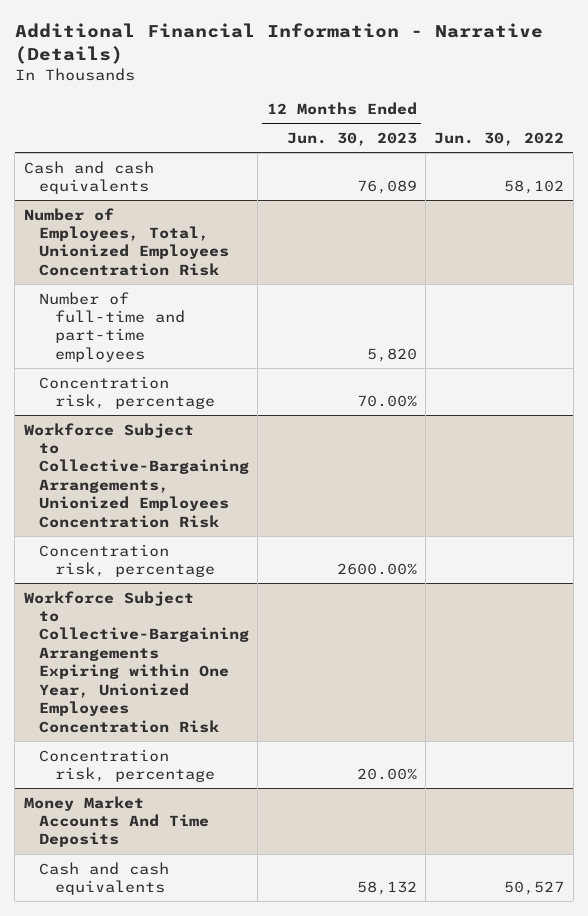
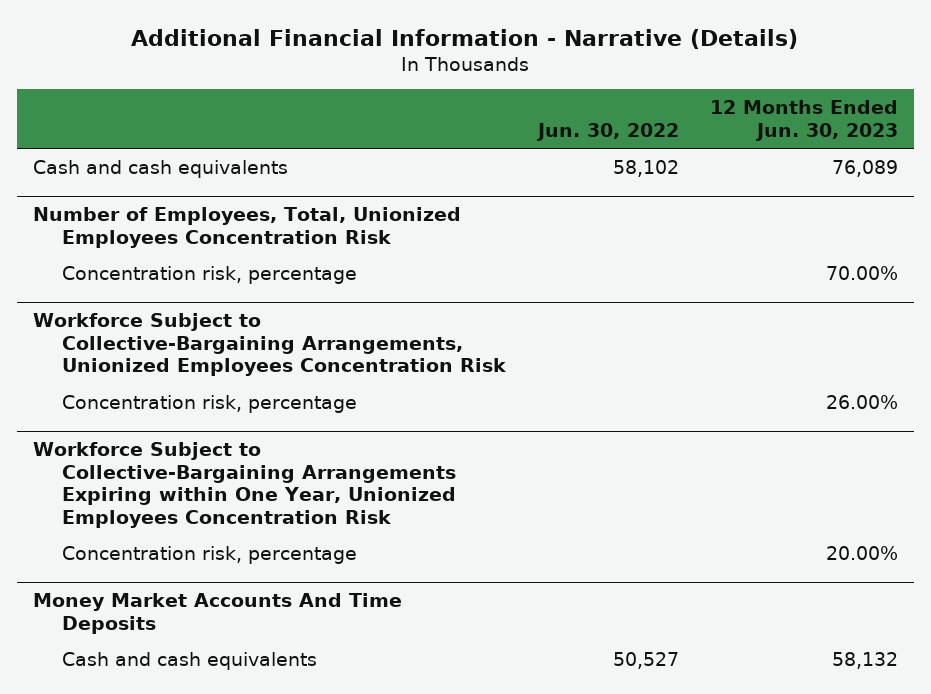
- | 12 Months Ended Jun. 30, 2023 | Jun. 30, 2022
+ | Jun. 30, 2022 | 12 Months Ended Jun. 30, 2023
@ Number of Employees, Total, Unionized Employees Concentration Risk
- Number of full-time and part-time employees | 5,820 |
@ Workforce Subject to Collective-Bargaining Arrangements, Unionized Employees Concentration Risk
- Concentration risk, percentage | 2600.00% |
+ Concentration risk, percentage | | 26.00%

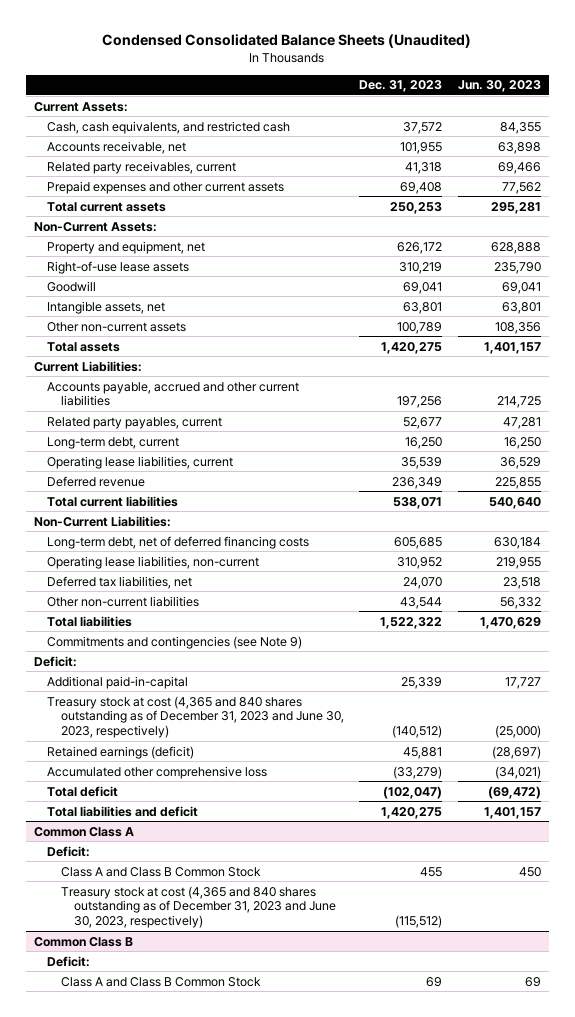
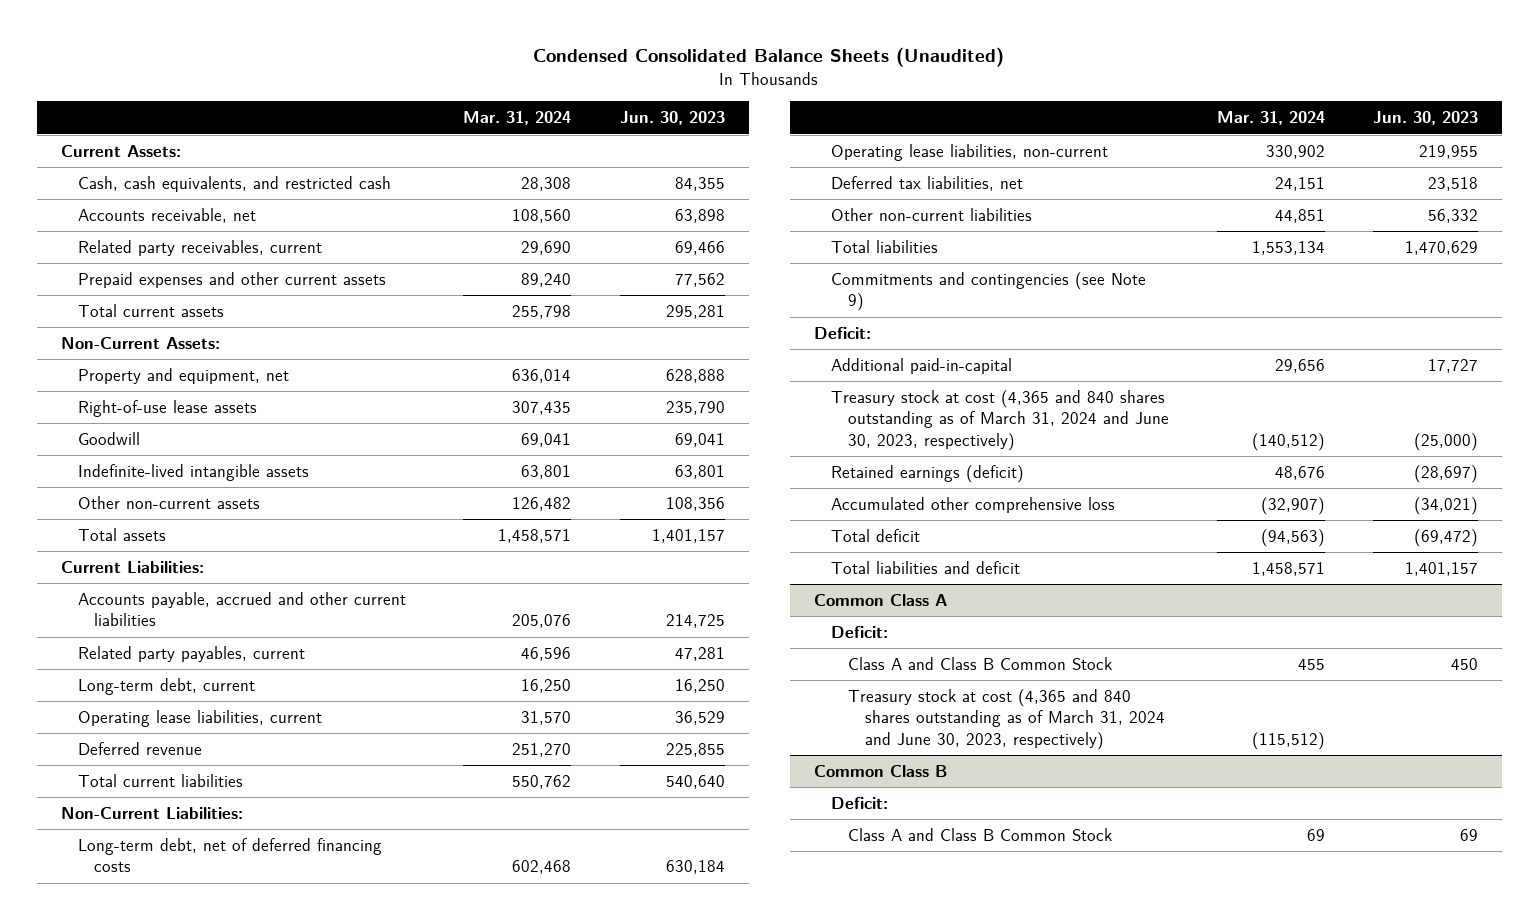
- | Dec. 31, 2023 | Jun. 30, 2023
+ | Mar. 31, 2024 | Jun. 30, 2023
- Intangible assets, net | 63,801 | 63,801
+ Indefinite-lived intangible assets | 63,801 | 63,801
- Treasury stock at cost (4,365 and 840 shares outstanding as of December 31, 2023 and June 30, 2023, respectively) | (140,512) | (25,000)
+ Treasury stock at cost (4,365 and 840 shares outstanding as of March 31, 2024 and June 30, 2023, respectively) | (140,512) | (25,000)
@ Common Class A
- Treasury stock at cost (4,365 and 840 shares outstanding as of December 31, 2023 and June 30, 2023, respectively) | (115,512) |
+ Treasury stock at cost (4,365 and 840 shares outstanding as of March 31, 2024 and June 30, 2023, respectively) | (115,512) |

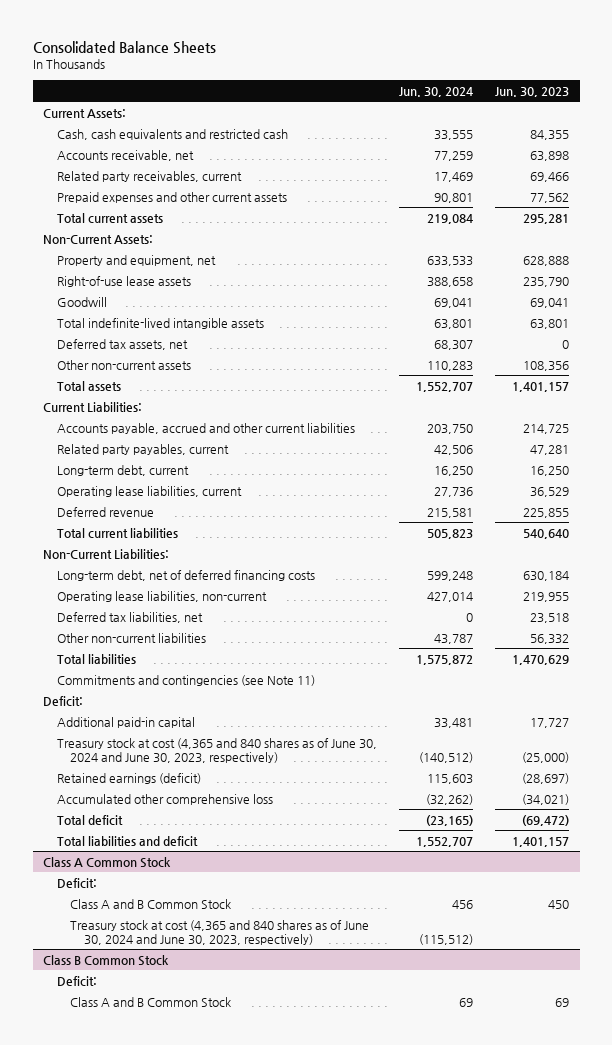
- Condensed Consolidated Balance Sheets (Unaudited)
+ Consolidated Balance Sheets
- | Mar. 31, 2024 | Jun. 30, 2023
+ | Jun. 30, 2024 | Jun. 30, 2023
- Cash, cash equivalents, and restricted cash | 28,308 | 84,355
+ Cash, cash equivalents and restricted cash | 33,555 | 84,355
- Indefinite-lived intangible assets | 63,801 | 63,801
+ Total indefinite-lived intangible assets | 63,801 | 63,801
+ Deferred tax assets, net | 68,307 | 0
- Commitments and contingencies (see Note 9)
+ Commitments and contingencies (see Note 11)
- Additional paid-in-capital | 29,656 | 17,727
- Treasury stock at cost (4,365 and 840 shares outstanding as of March 31, 2024 and June 30, 2023, respectively) | (140,512) | (25,000)
+ Additional paid-in capital | 33,481 | 17,727
+ Treasury stock at cost (4,365 and 840 shares as of June 30, 2024 and June 30, 2023, respectively) | (140,512) | (25,000)
- Common Class A
+ Class A Common Stock
- Class A and Class B Common Stock | 455 | 450
- Treasury stock at cost (4,365 and 840 shares outstanding as of March 31, 2024 and June 30, 2023, respectively) | (115,512) |
- Common Class B
+ Class A and B Common Stock | 456 | 450
+ Treasury stock at cost (4,365 and 840 shares as of June 30, 2024 and June 30, 2023, respectively) | (115,512) |
+ Class B Common Stock
- Class A and Class B Common Stock | 69 | 69
+ Class A and B Common Stock | 69 | 69

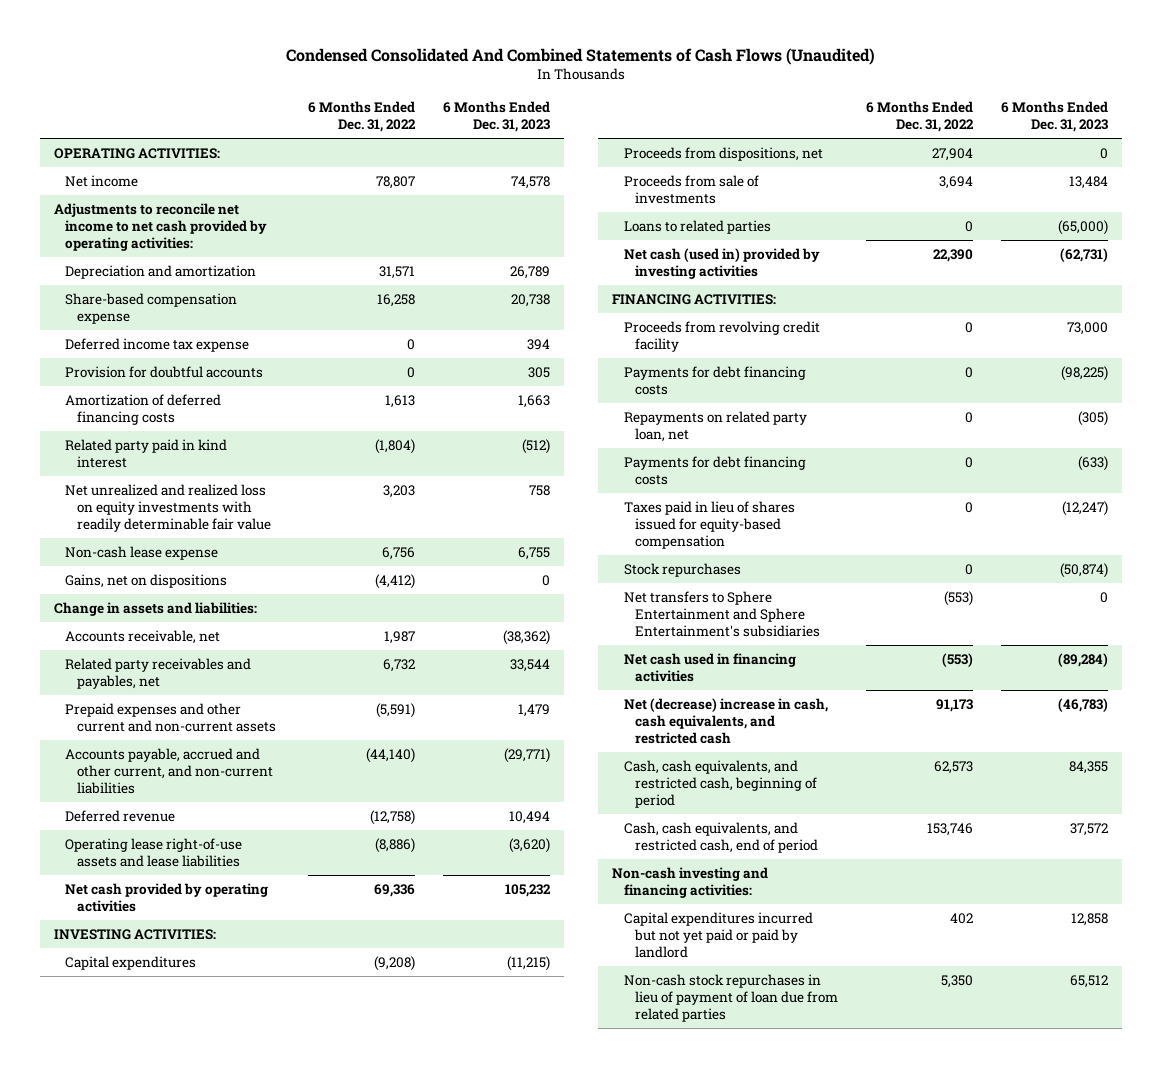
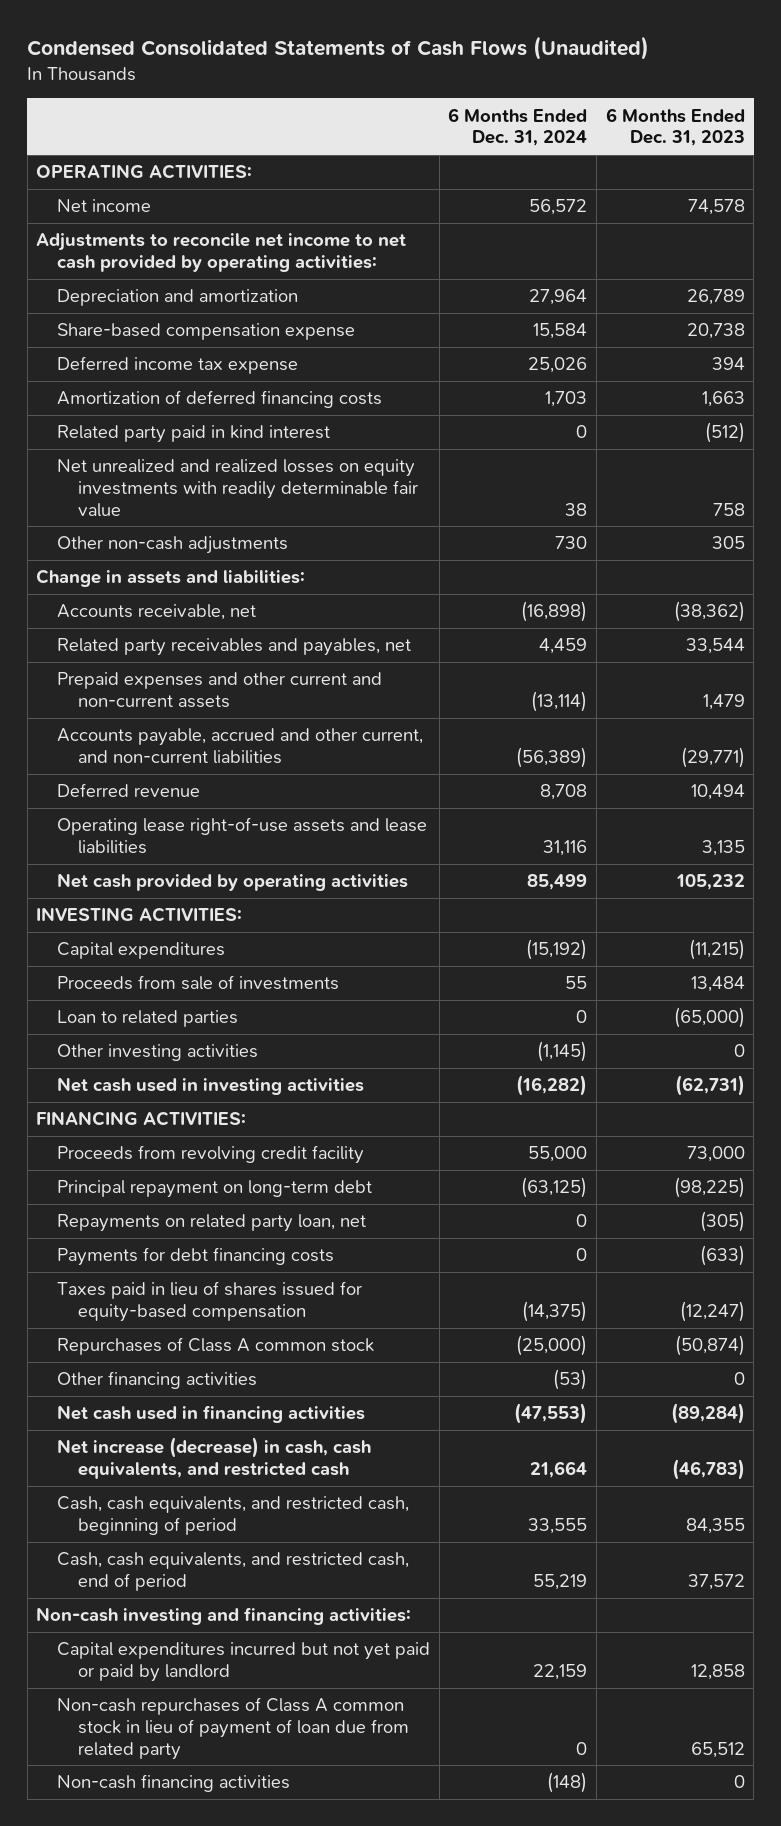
- Condensed Consolidated And Combined Statements of Cash Flows (Unaudited)
+ Condensed Consolidated Statements of Cash Flows (Unaudited)
- | 6 Months Ended Dec. 31, 2022 | 6 Months Ended Dec. 31, 2023
+ | 6 Months Ended Dec. 31, 2024 | 6 Months Ended Dec. 31, 2023
- Provision for doubtful accounts | 0 | 305
- Net unrealized and realized loss on equity investments with readily determinable fair value | 3,203 | 758
- Non-cash lease expense | 6,756 | 6,755
- Gains, net on dispositions | (4,412) | 0
+ Net unrealized and realized losses on equity investments with readily determinable fair value | 38 | 758
+ Other non-cash adjustments | 730 | 305
- Operating lease right-of-use assets and lease liabilities | (8,886) | (3,620)
+ Operating lease right-of-use assets and lease liabilities | 31,116 | 3,135
- Proceeds from dispositions, net | 27,904 | 0
- Loans to related parties | 0 | (65,000)
- Net cash (used in) provided by investing activities | 22,390 | (62,731)
+ Loan to related parties | 0 | (65,000)
+ Other investing activities | (1,145) | 0
+ Net cash used in investing activities | (16,282) | (62,731)
- Payments for debt financing costs | 0 | (98,225)
+ Principal repayment on long-term debt | (63,125) | (98,225)
- Stock repurchases | 0 | (50,874)
- Net transfers to Sphere Entertainment and Sphere Entertainment's subsidiaries | (553) | 0
+ Repurchases of Class A common stock | (25,000) | (50,874)
+ Other financing activities | (53) | 0
- Net (decrease) increase in cash, cash equivalents, and restricted cash | 91,173 | (46,783)
+ Net increase (decrease) in cash, cash equivalents, and restricted cash | 21,664 | (46,783)
- Non-cash stock repurchases in lieu of payment of loan due from related parties | 5,350 | 65,512
+ Non-cash repurchases of Class A common stock in lieu of payment of loan due from related party | 0 | 65,512
+ Non-cash financing activities | (148) | 0

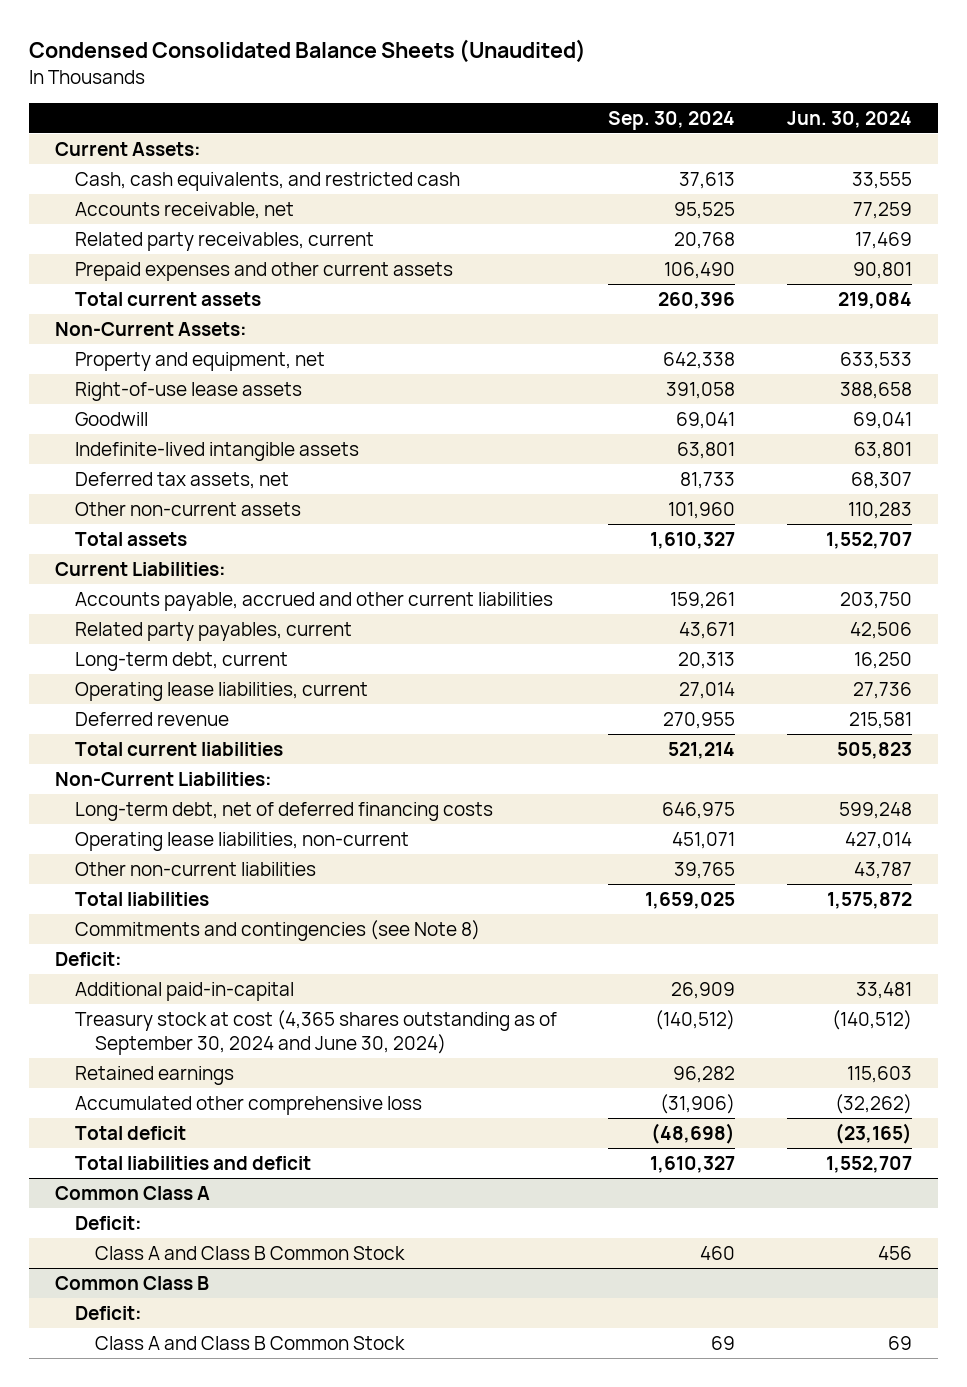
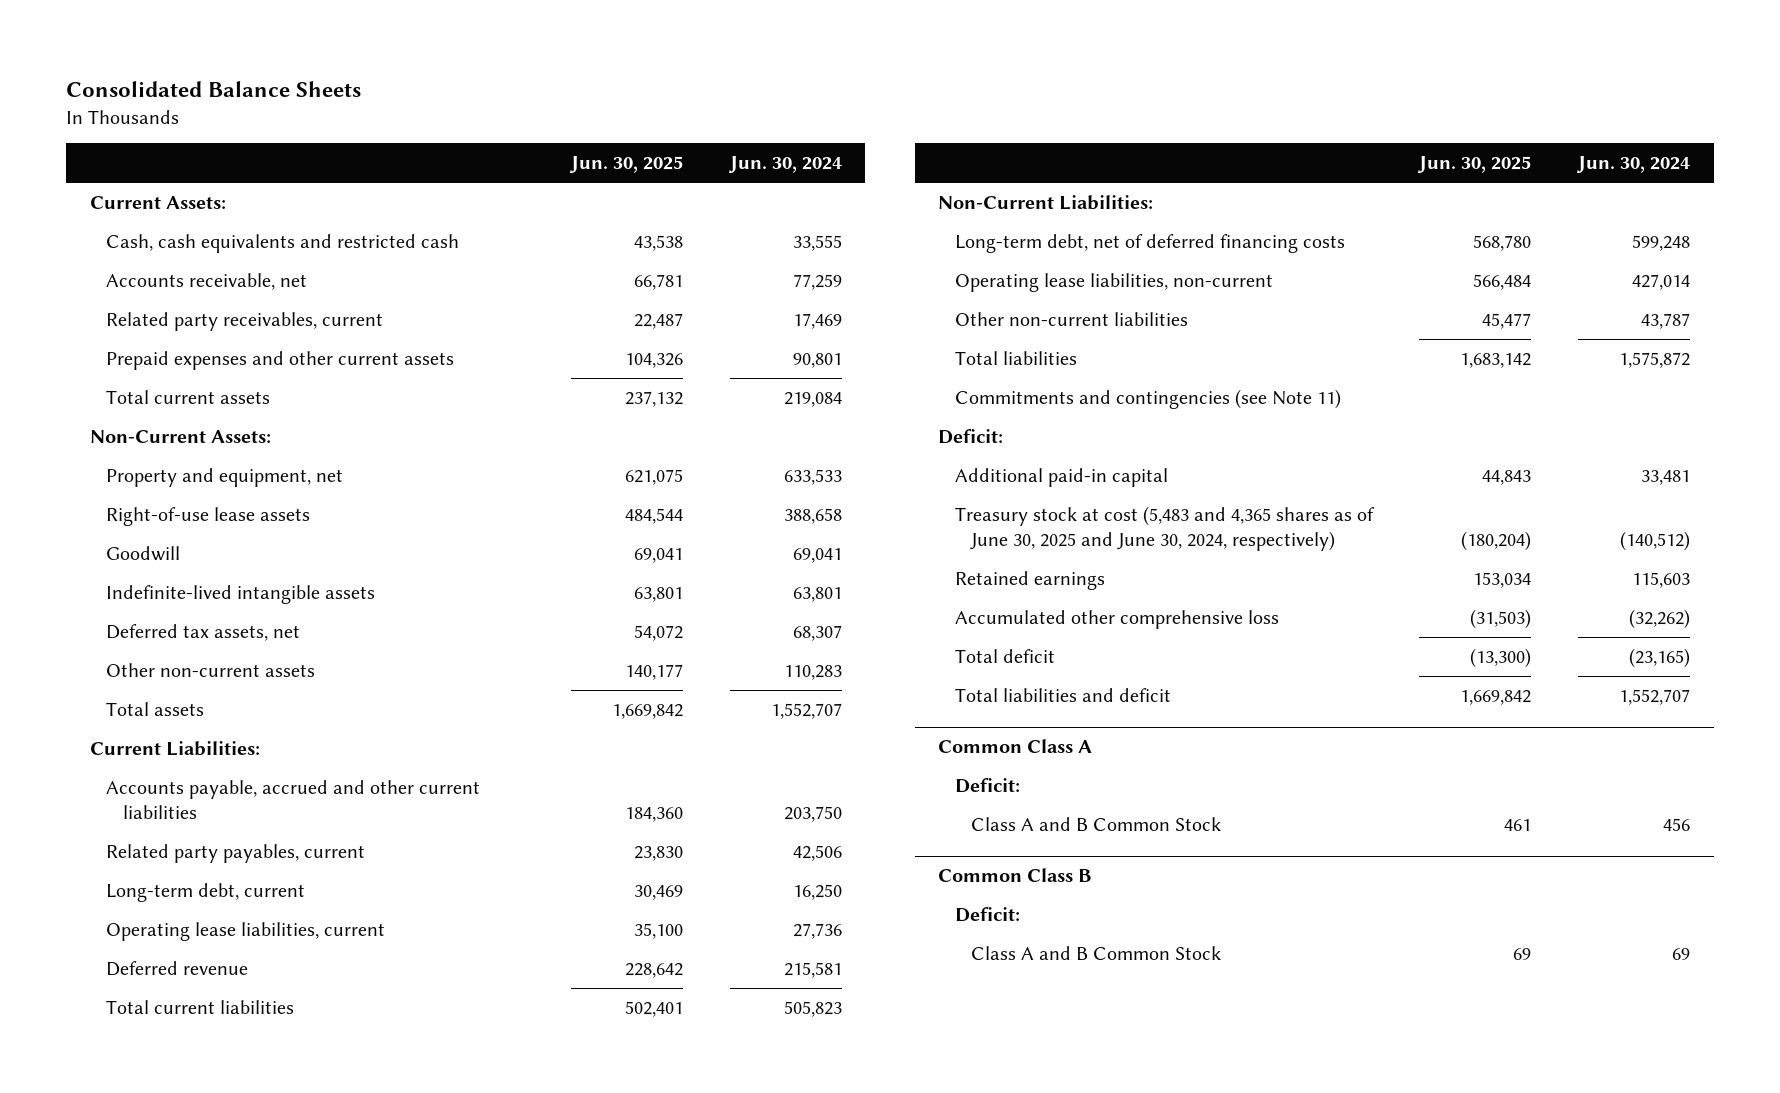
- Condensed Consolidated Balance Sheets (Unaudited)
+ Consolidated Balance Sheets
- | Sep. 30, 2024 | Jun. 30, 2024
+ | Jun. 30, 2025 | Jun. 30, 2024
- Cash, cash equivalents, and restricted cash | 37,613 | 33,555
+ Cash, cash equivalents and restricted cash | 43,538 | 33,555
- Commitments and contingencies (see Note 8)
+ Commitments and contingencies (see Note 11)
- Additional paid-in-capital | 26,909 | 33,481
- Treasury stock at cost (4,365 shares outstanding as of September 30, 2024 and June 30, 2024) | (140,512) | (140,512)
+ Additional paid-in capital | 44,843 | 33,481
+ Treasury stock at cost (5,483 and 4,365 shares as of June 30, 2025 and June 30, 2024, respectively) | (180,204) | (140,512)
@ Common Class A
- Class A and Class B Common Stock | 460 | 456
+ Class A and B Common Stock | 461 | 456
@ Common Class B
- Class A and Class B Common Stock | 69 | 69
+ Class A and B Common Stock | 69 | 69

